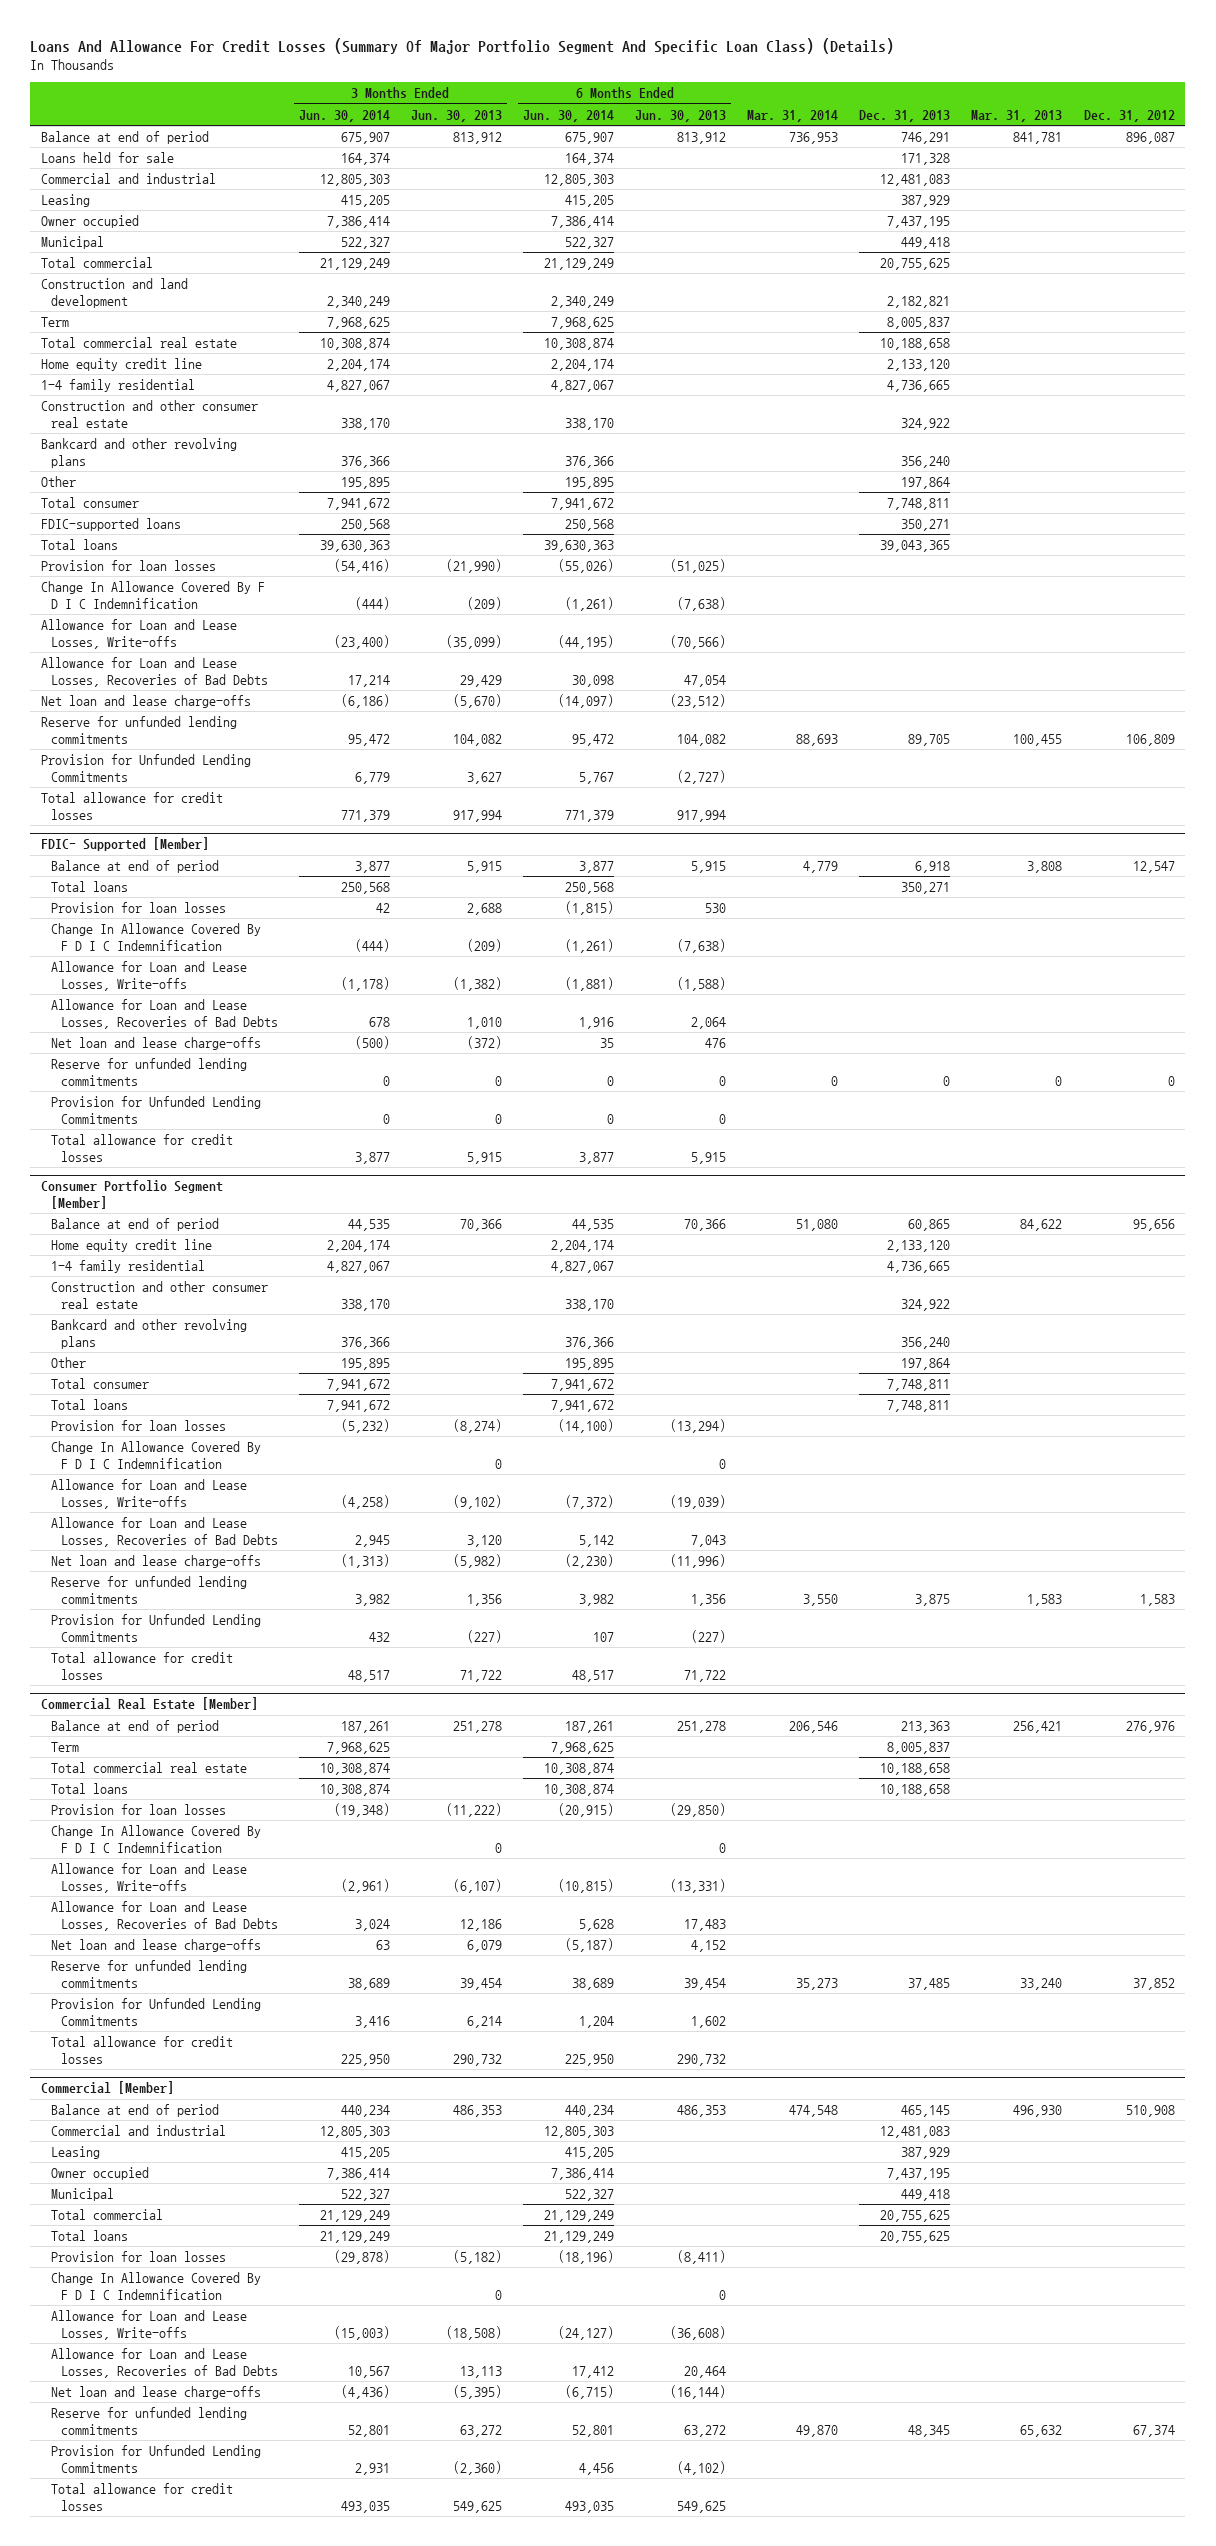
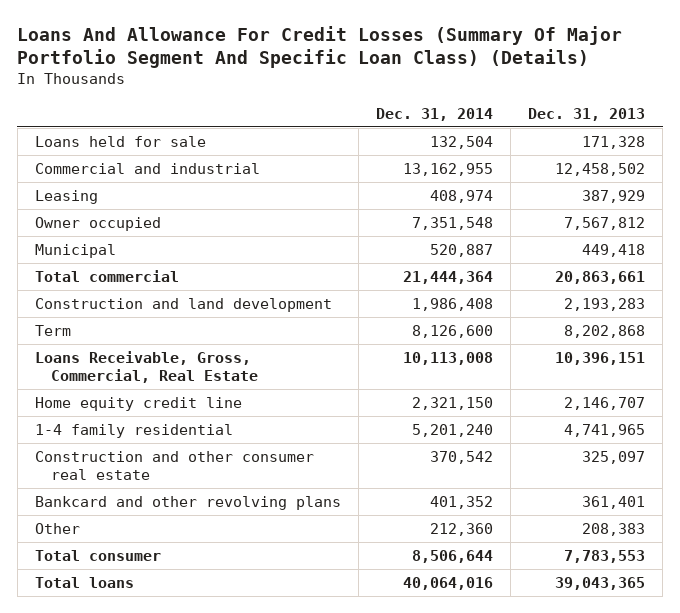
- | 3 Months Ended Jun. 30, 2014 | 3 Months Ended Jun. 30, 2013 | 6 Months Ended Jun. 30, 2014 | 6 Months Ended Jun. 30, 2013 | Mar. 31, 2014 | Dec. 31, 2013 | Mar. 31, 2013 | Dec. 31, 2012
+ | Dec. 31, 2014 | Dec. 31, 2013
- Balance at end of period | 675,907 | 813,912 | 675,907 | 813,912 | 736,953 | 746,291 | 841,781 | 896,087
- Commercial and industrial | 12,805,303 | | 12,805,303 | | | 12,481,083 | |
+ Commercial and industrial | 13,162,955 | 12,458,502
- Owner occupied | 7,386,414 | | 7,386,414 | | | 7,437,195 | |
+ Owner occupied | 7,351,548 | 7,567,812
- Total commercial | 21,129,249 | | 21,129,249 | | | 20,755,625 | |
- Construction and land development | 2,340,249 | | 2,340,249 | | | 2,182,821 | |
- Term | 7,968,625 | | 7,968,625 | | | 8,005,837 | |
- Total commercial real estate | 10,308,874 | | 10,308,874 | | | 10,188,658 | |
- Home equity credit line | 2,204,174 | | 2,204,174 | | | 2,133,120 | |
- 1-4 family residential | 4,827,067 | | 4,827,067 | | | 4,736,665 | |
- Construction and other consumer real estate | 338,170 | | 338,170 | | | 324,922 | |
- Bankcard and other revolving plans | 376,366 | | 376,366 | | | 356,240 | |
- Other | 195,895 | | 195,895 | | | 197,864 | |
- Total consumer | 7,941,672 | | 7,941,672 | | | 7,748,811 | |
- FDIC-supported loans | 250,568 | | 250,568 | | | 350,271 | |
+ Total commercial | 21,444,364 | 20,863,661
+ Construction and land development | 1,986,408 | 2,193,283
+ Term | 8,126,600 | 8,202,868
+ Loans Receivable, Gross, Commercial, Real Estate | 10,113,008 | 10,396,151
+ Home equity credit line | 2,321,150 | 2,146,707
+ 1-4 family residential | 5,201,240 | 4,741,965
+ Construction and other consumer real estate | 370,542 | 325,097
+ Bankcard and other revolving plans | 401,352 | 361,401
+ Other | 212,360 | 208,383
+ Total consumer | 8,506,644 | 7,783,553
- Provision for loan losses | (54,416) | (21,990) | (55,026) | (51,025) | | | |
- Change In Allowance Covered By F D I C Indemnification | (444) | (209) | (1,261) | (7,638) | | | |
- Allowance for Loan and Lease Losses, Write-offs | (23,400) | (35,099) | (44,195) | (70,566) | | | |
- Allowance for Loan and Lease Losses, Recoveries of Bad Debts | 17,214 | 29,429 | 30,098 | 47,054 | | | |
- Net loan and lease charge-offs | (6,186) | (5,670) | (14,097) | (23,512) | | | |
- Reserve for unfunded lending commitments | 95,472 | 104,082 | 95,472 | 104,082 | 88,693 | 89,705 | 100,455 | 106,809
- Provision for Unfunded Lending Commitments | 6,779 | 3,627 | 5,767 | (2,727) | | | |
- Total allowance for credit losses | 771,379 | 917,994 | 771,379 | 917,994 | | | |
- FDIC- Supported [Member]
- Balance at end of period | 3,877 | 5,915 | 3,877 | 5,915 | 4,779 | 6,918 | 3,808 | 12,547
- Total loans | 250,568 | | 250,568 | | | 350,271 | |
- Provision for loan losses | 42 | 2,688 | (1,815) | 530 | | | |
- Change In Allowance Covered By F D I C Indemnification | (444) | (209) | (1,261) | (7,638) | | | |
- Allowance for Loan and Lease Losses, Write-offs | (1,178) | (1,382) | (1,881) | (1,588) | | | |
- Allowance for Loan and Lease Losses, Recoveries of Bad Debts | 678 | 1,010 | 1,916 | 2,064 | | | |
- Net loan and lease charge-offs | (500) | (372) | 35 | 476 | | | |
- Reserve for unfunded lending commitments | 0 | 0 | 0 | 0 | 0 | 0 | 0 | 0
- Provision for Unfunded Lending Commitments | 0 | 0 | 0 | 0 | | | |
- Total allowance for credit losses | 3,877 | 5,915 | 3,877 | 5,915 | | | |
- Consumer Portfolio Segment [Member]
- Balance at end of period | 44,535 | 70,366 | 44,535 | 70,366 | 51,080 | 60,865 | 84,622 | 95,656
- Home equity credit line | 2,204,174 | | 2,204,174 | | | 2,133,120 | |
- 1-4 family residential | 4,827,067 | | 4,827,067 | | | 4,736,665 | |
- Construction and other consumer real estate | 338,170 | | 338,170 | | | 324,922 | |
- Bankcard and other revolving plans | 376,366 | | 376,366 | | | 356,240 | |
- Other | 195,895 | | 195,895 | | | 197,864 | |
- Total consumer | 7,941,672 | | 7,941,672 | | | 7,748,811 | |
- Total loans | 7,941,672 | | 7,941,672 | | | 7,748,811 | |
- Provision for loan losses | (5,232) | (8,274) | (14,100) | (13,294) | | | |
- Change In Allowance Covered By F D I C Indemnification | | 0 | | 0 | | | |
- Allowance for Loan and Lease Losses, Write-offs | (4,258) | (9,102) | (7,372) | (19,039) | | | |
- Allowance for Loan and Lease Losses, Recoveries of Bad Debts | 2,945 | 3,120 | 5,142 | 7,043 | | | |
- Net loan and lease charge-offs | (1,313) | (5,982) | (2,230) | (11,996) | | | |
- Reserve for unfunded lending commitments | 3,982 | 1,356 | 3,982 | 1,356 | 3,550 | 3,875 | 1,583 | 1,583
- Provision for Unfunded Lending Commitments | 432 | (227) | 107 | (227) | | | |
- Total allowance for credit losses | 48,517 | 71,722 | 48,517 | 71,722 | | | |
- Commercial Real Estate [Member]
- Balance at end of period | 187,261 | 251,278 | 187,261 | 251,278 | 206,546 | 213,363 | 256,421 | 276,976
- Term | 7,968,625 | | 7,968,625 | | | 8,005,837 | |
- Total commercial real estate | 10,308,874 | | 10,308,874 | | | 10,188,658 | |
- Total loans | 10,308,874 | | 10,308,874 | | | 10,188,658 | |
- Provision for loan losses | (19,348) | (11,222) | (20,915) | (29,850) | | | |
- Change In Allowance Covered By F D I C Indemnification | | 0 | | 0 | | | |
- Allowance for Loan and Lease Losses, Write-offs | (2,961) | (6,107) | (10,815) | (13,331) | | | |
- Allowance for Loan and Lease Losses, Recoveries of Bad Debts | 3,024 | 12,186 | 5,628 | 17,483 | | | |
- Net loan and lease charge-offs | 63 | 6,079 | (5,187) | 4,152 | | | |
- Reserve for unfunded lending commitments | 38,689 | 39,454 | 38,689 | 39,454 | 35,273 | 37,485 | 33,240 | 37,852
- Provision for Unfunded Lending Commitments | 3,416 | 6,214 | 1,204 | 1,602 | | | |
- Total allowance for credit losses | 225,950 | 290,732 | 225,950 | 290,732 | | | |
- Commercial [Member]
- Balance at end of period | 440,234 | 486,353 | 440,234 | 486,353 | 474,548 | 465,145 | 496,930 | 510,908
- Commercial and industrial | 12,805,303 | | 12,805,303 | | | 12,481,083 | |
- Leasing | 415,205 | | 415,205 | | | 387,929 | |
- Owner occupied | 7,386,414 | | 7,386,414 | | | 7,437,195 | |
- Municipal | 522,327 | | 522,327 | | | 449,418 | |
- Total commercial | 21,129,249 | | 21,129,249 | | | 20,755,625 | |
- Total loans | 21,129,249 | | 21,129,249 | | | 20,755,625 | |
- Provision for loan losses | (29,878) | (5,182) | (18,196) | (8,411) | | | |
- Change In Allowance Covered By F D I C Indemnification | | 0 | | 0 | | | |
- Allowance for Loan and Lease Losses, Write-offs | (15,003) | (18,508) | (24,127) | (36,608) | | | |
- Allowance for Loan and Lease Losses, Recoveries of Bad Debts | 10,567 | 13,113 | 17,412 | 20,464 | | | |
- Net loan and lease charge-offs | (4,436) | (5,395) | (6,715) | (16,144) | | | |
- Reserve for unfunded lending commitments | 52,801 | 63,272 | 52,801 | 63,272 | 49,870 | 48,345 | 65,632 | 67,374
- Provision for Unfunded Lending Commitments | 2,931 | (2,360) | 4,456 | (4,102) | | | |
- Total allowance for credit losses | 493,035 | 549,625 | 493,035 | 549,625 | | | |

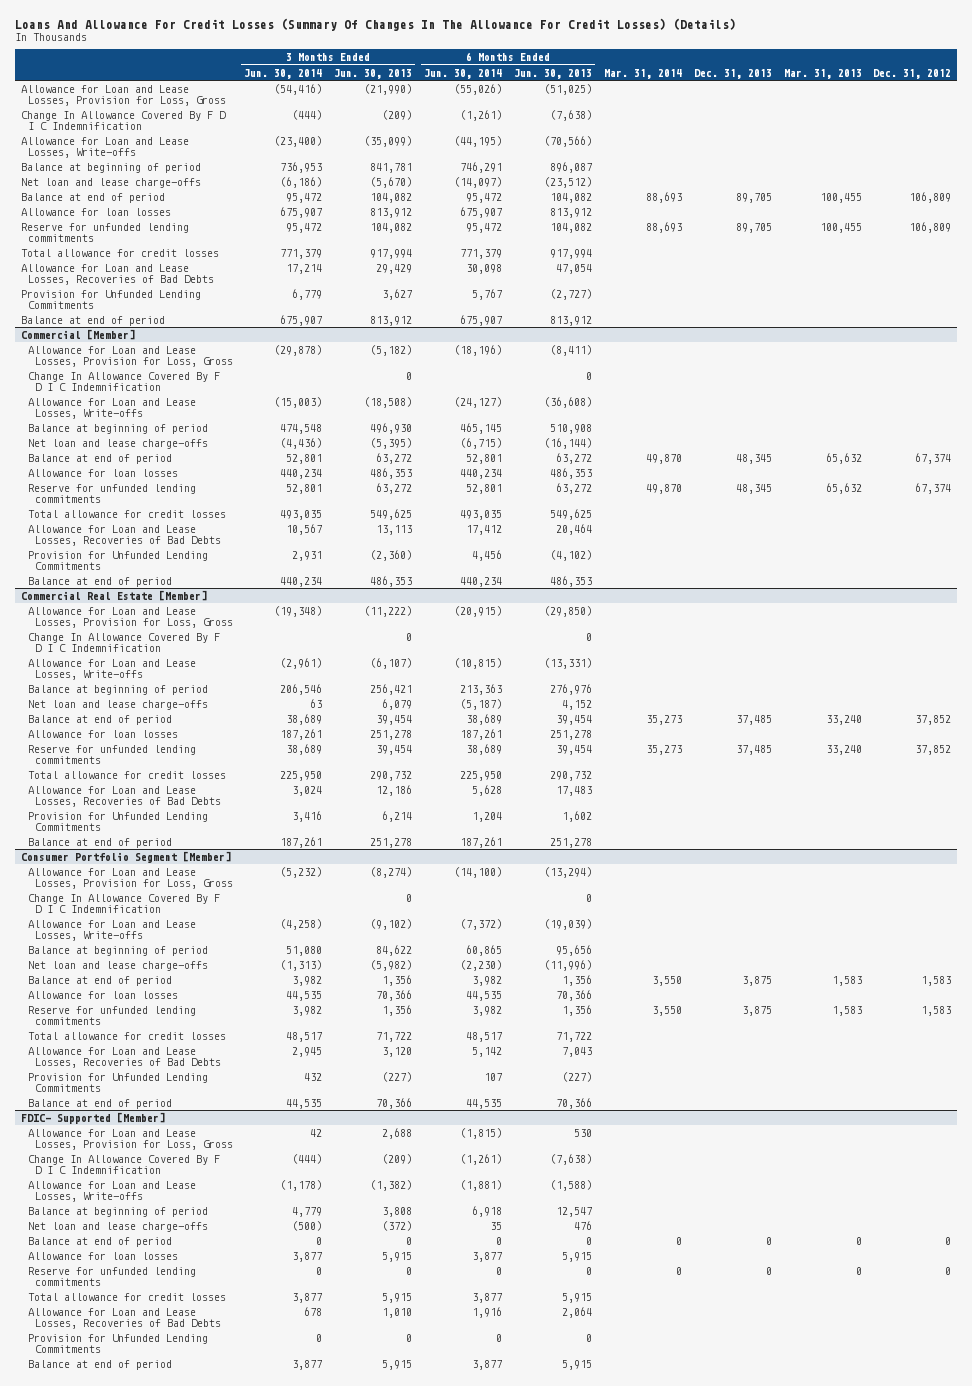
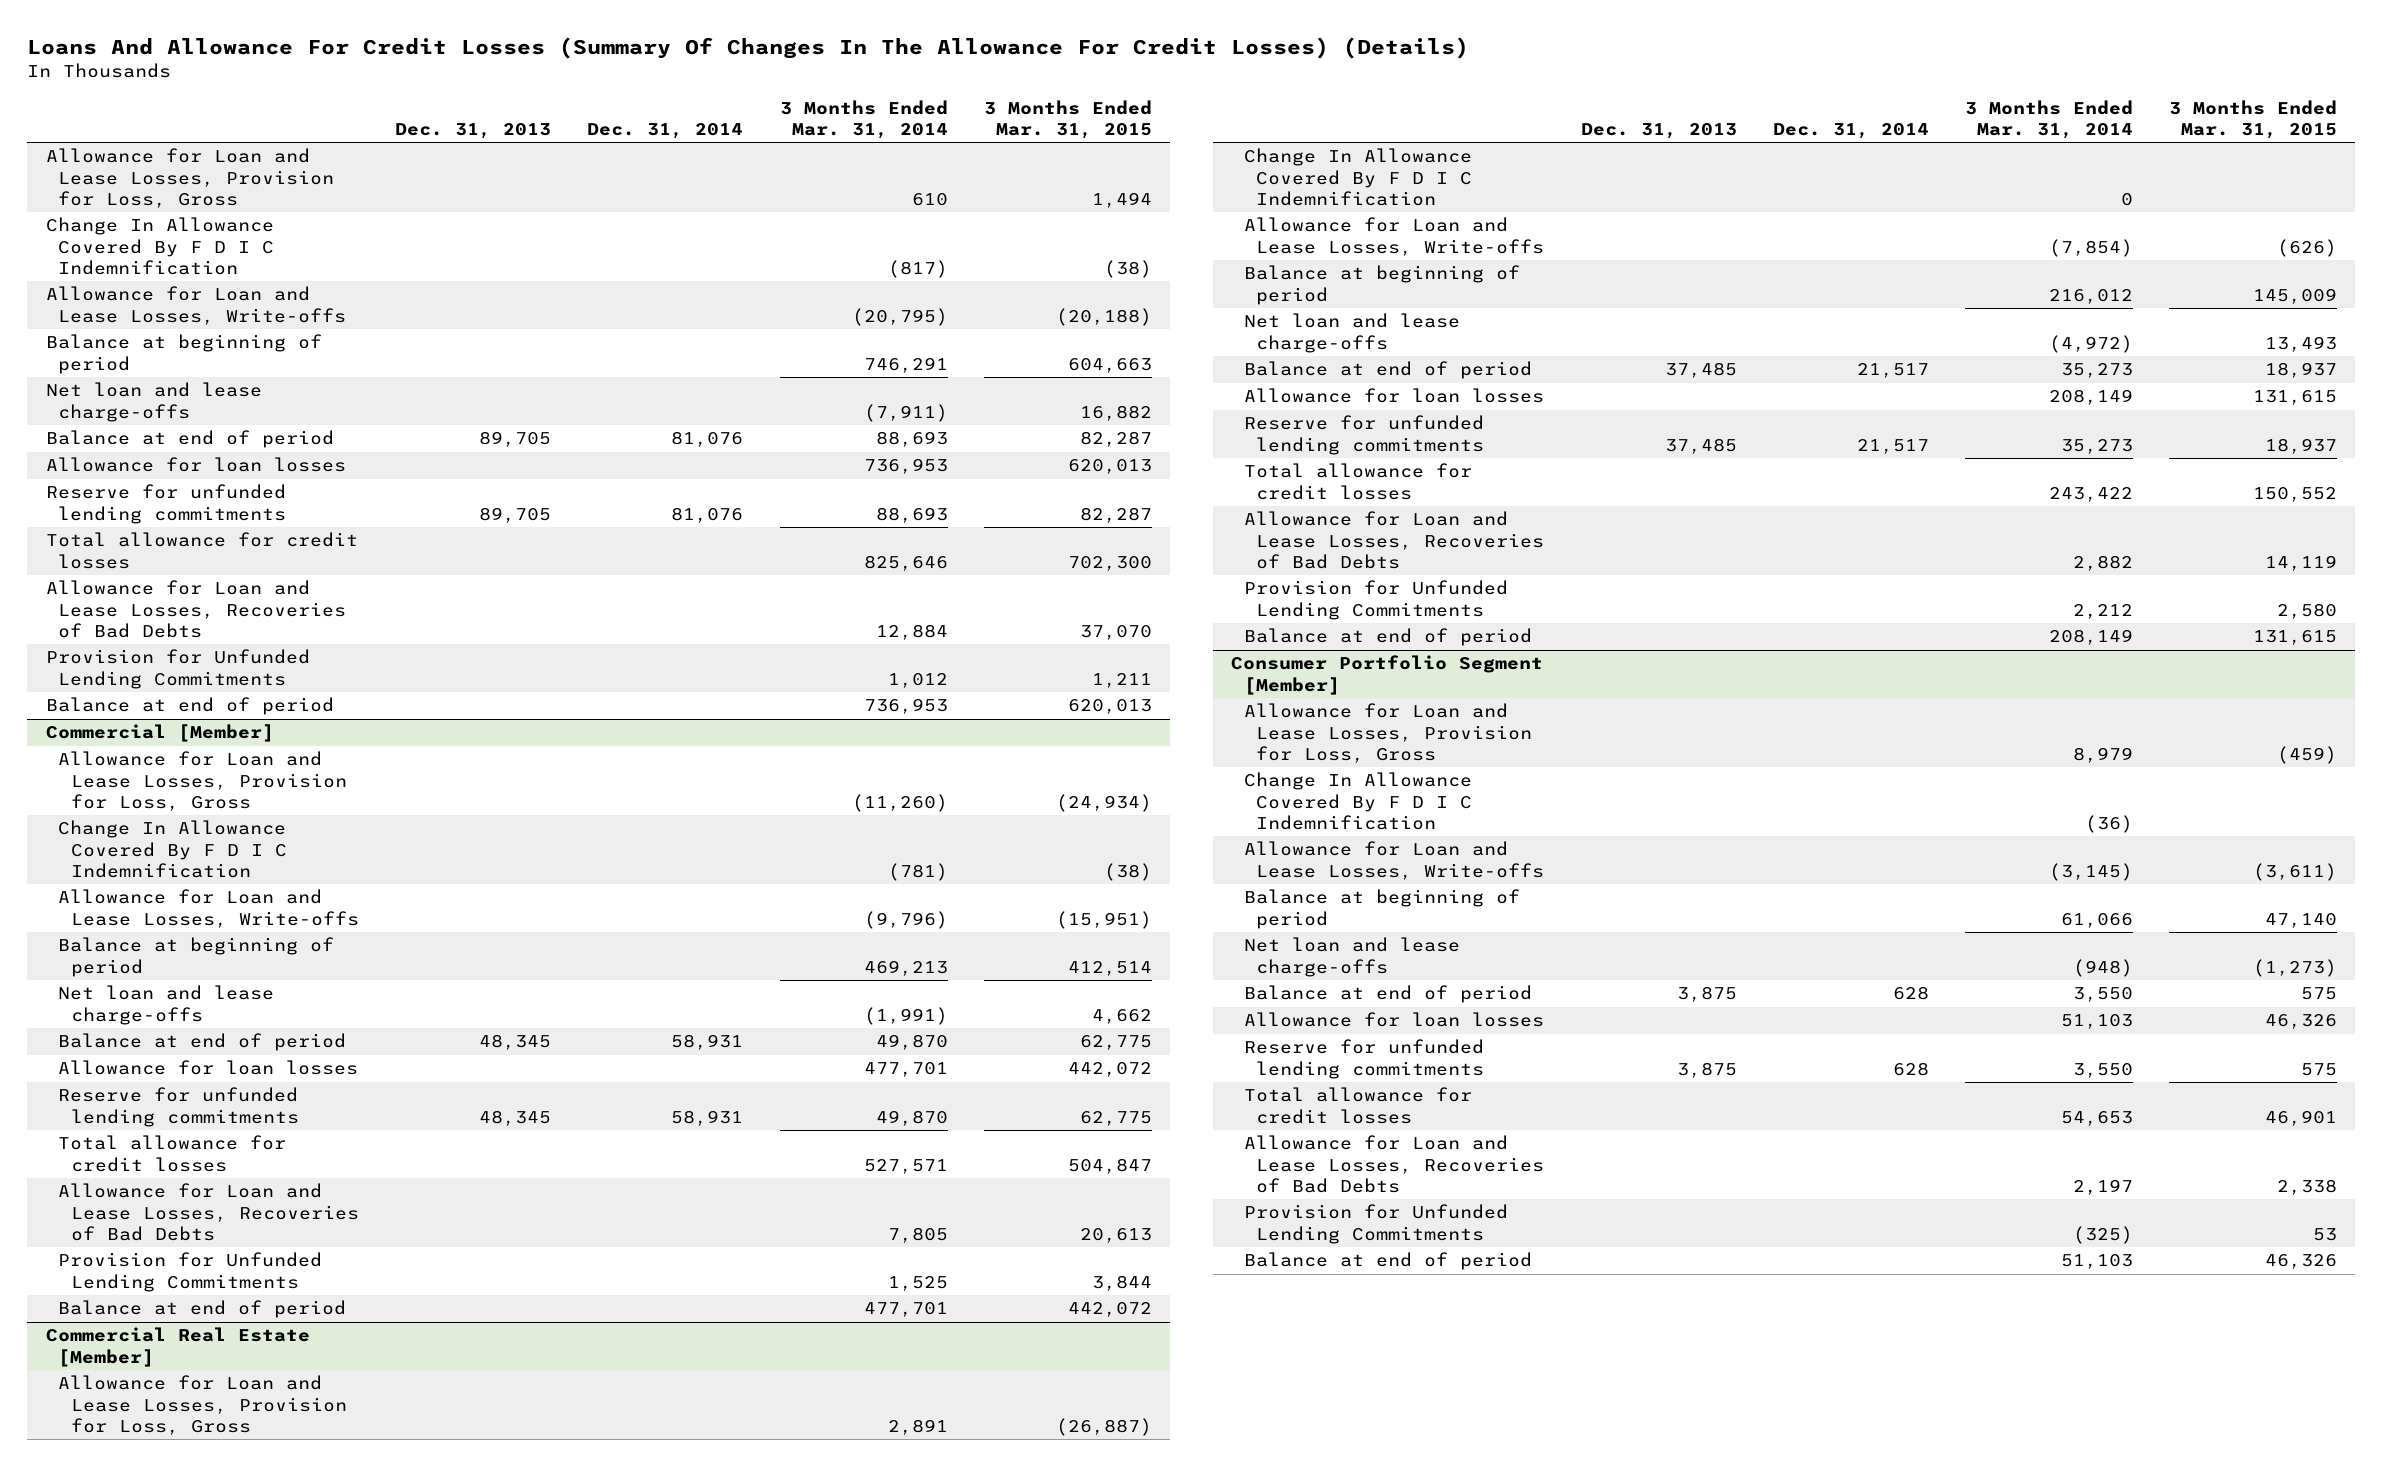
- | 3 Months Ended Jun. 30, 2014 | 3 Months Ended Jun. 30, 2013 | 6 Months Ended Jun. 30, 2014 | 6 Months Ended Jun. 30, 2013 | Mar. 31, 2014 | Dec. 31, 2013 | Mar. 31, 2013 | Dec. 31, 2012
+ | Dec. 31, 2013 | Dec. 31, 2014 | 3 Months Ended Mar. 31, 2014 | 3 Months Ended Mar. 31, 2015
- FDIC- Supported [Member]
- Allowance for Loan and Lease Losses, Provision for Loss, Gross | 42 | 2,688 | (1,815) | 530 | | | |
- Change In Allowance Covered By F D I C Indemnification | (444) | (209) | (1,261) | (7,638) | | | |
- Allowance for Loan and Lease Losses, Write-offs | (1,178) | (1,382) | (1,881) | (1,588) | | | |
- Balance at beginning of period | 4,779 | 3,808 | 6,918 | 12,547 | | | |
- Net loan and lease charge-offs | (500) | (372) | 35 | 476 | | | |
- Balance at end of period | 0 | 0 | 0 | 0 | 0 | 0 | 0 | 0
- Allowance for loan losses | 3,877 | 5,915 | 3,877 | 5,915 | | | |
- Reserve for unfunded lending commitments | 0 | 0 | 0 | 0 | 0 | 0 | 0 | 0
- Total allowance for credit losses | 3,877 | 5,915 | 3,877 | 5,915 | | | |
- Allowance for Loan and Lease Losses, Recoveries of Bad Debts | 678 | 1,010 | 1,916 | 2,064 | | | |
- Provision for Unfunded Lending Commitments | 0 | 0 | 0 | 0 | | | |
- Balance at end of period | 3,877 | 5,915 | 3,877 | 5,915 | | | |

